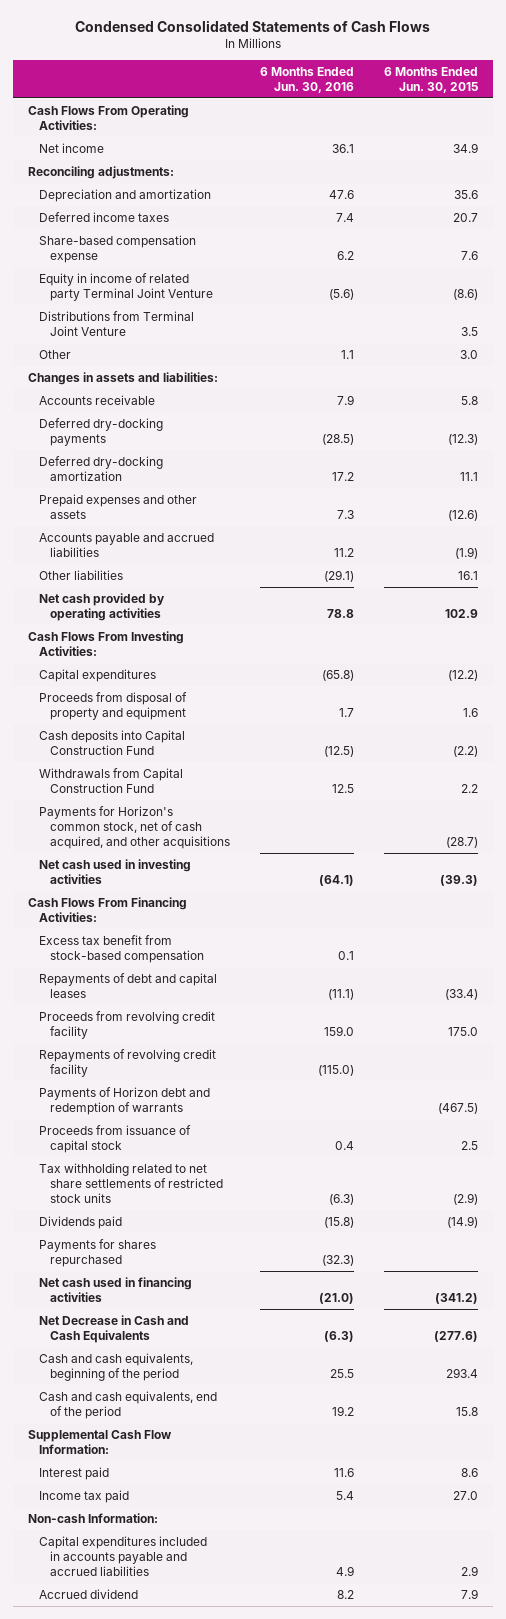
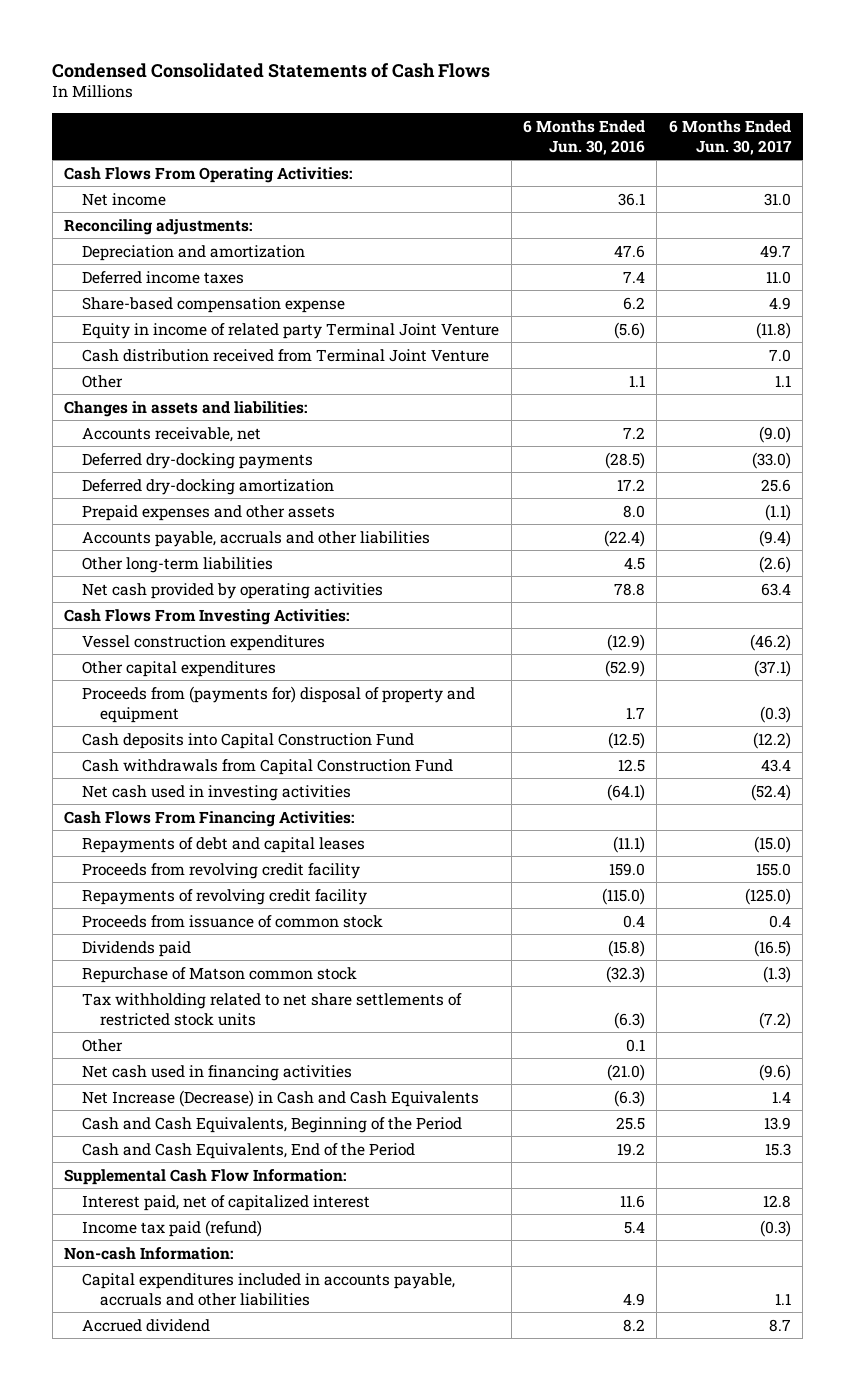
- | 6 Months Ended Jun. 30, 2016 | 6 Months Ended Jun. 30, 2015
+ | 6 Months Ended Jun. 30, 2016 | 6 Months Ended Jun. 30, 2017
- Distributions from Terminal Joint Venture | | 3.5
+ Cash distribution received from Terminal Joint Venture | | 7.0
- Accounts receivable | 7.9 | 5.8
+ Accounts receivable, net | 7.2 | (9.0)
- Prepaid expenses and other assets | 7.3 | (12.6)
- Accounts payable and accrued liabilities | 11.2 | (1.9)
- Other liabilities | (29.1) | 16.1
+ Prepaid expenses and other assets | 8.0 | (1.1)
+ Accounts payable, accruals and other liabilities | (22.4) | (9.4)
+ Other long-term liabilities | 4.5 | (2.6)
- Capital expenditures | (65.8) | (12.2)
- Proceeds from disposal of property and equipment | 1.7 | 1.6
+ Vessel construction expenditures | (12.9) | (46.2)
+ Other capital expenditures | (52.9) | (37.1)
+ Proceeds from (payments for) disposal of property and equipment | 1.7 | (0.3)
- Withdrawals from Capital Construction Fund | 12.5 | 2.2
- Payments for Horizon's common stock, net of cash acquired, and other acquisitions | | (28.7)
+ Cash withdrawals from Capital Construction Fund | 12.5 | 43.4
- Excess tax benefit from stock-based compensation | 0.1 |
- Payments of Horizon debt and redemption of warrants | | (467.5)
- Proceeds from issuance of capital stock | 0.4 | 2.5
+ Proceeds from issuance of common stock | 0.4 | 0.4
- Payments for shares repurchased | (32.3) |
+ Repurchase of Matson common stock | (32.3) | (1.3)
moved down: Tax withholding related to net share settlements of restricted stock units | (6.3) | (7.2)
+ Other | 0.1 |
- Net Decrease in Cash and Cash Equivalents | (6.3) | (277.6)
- Cash and cash equivalents, beginning of the period | 25.5 | 293.4
- Cash and cash equivalents, end of the period | 19.2 | 15.8
+ Net Increase (Decrease) in Cash and Cash Equivalents | (6.3) | 1.4
+ Cash and Cash Equivalents, Beginning of the Period | 25.5 | 13.9
+ Cash and Cash Equivalents, End of the Period | 19.2 | 15.3
- Interest paid | 11.6 | 8.6
- Income tax paid | 5.4 | 27.0
+ Interest paid, net of capitalized interest | 11.6 | 12.8
+ Income tax paid (refund) | 5.4 | (0.3)
- Capital expenditures included in accounts payable and accrued liabilities | 4.9 | 2.9
+ Capital expenditures included in accounts payable, accruals and other liabilities | 4.9 | 1.1

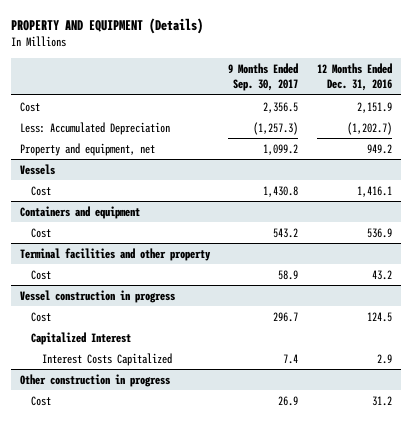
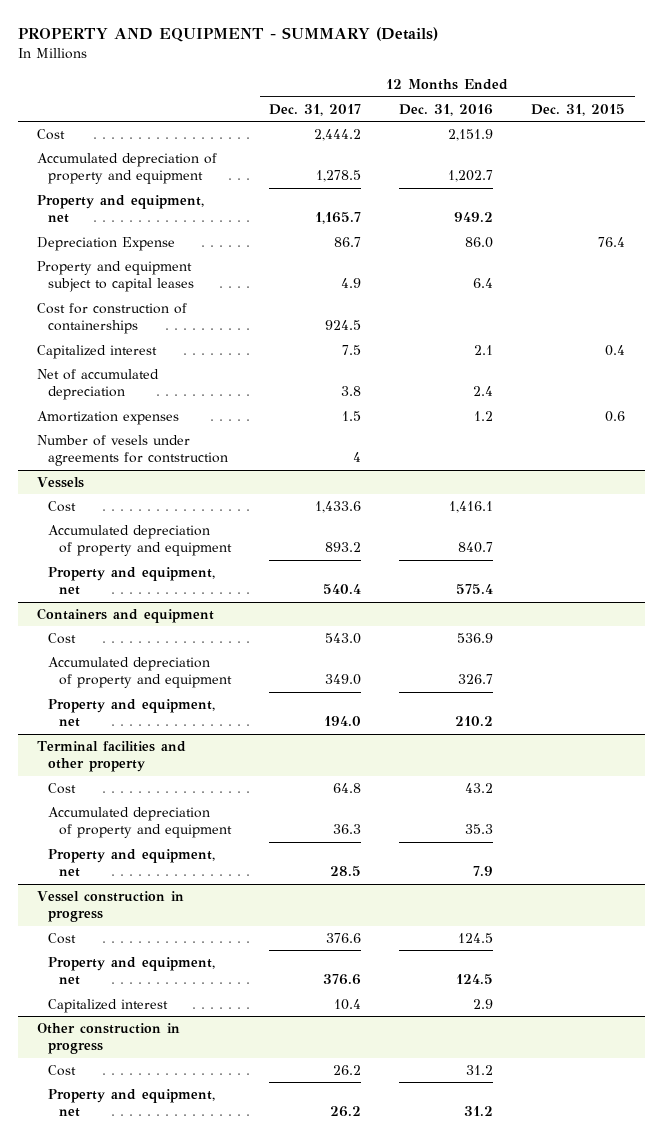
- PROPERTY AND EQUIPMENT (Details)
+ PROPERTY AND EQUIPMENT - SUMMARY (Details)
- | 9 Months Ended Sep. 30, 2017 | 12 Months Ended Dec. 31, 2016
+ | 12 Months Ended Dec. 31, 2017 | 12 Months Ended Dec. 31, 2016 | 12 Months Ended Dec. 31, 2015
- Less: Accumulated Depreciation | (1,257.3) | (1,202.7)
+ Accumulated depreciation of property and equipment | 1,278.5 | 1,202.7 |
+ Depreciation Expense | 86.7 | 86.0 | 76.4
+ Property and equipment subject to capital leases | 4.9 | 6.4 |
+ Cost for construction of containerships | 924.5 | |
+ Capitalized interest | 7.5 | 2.1 | 0.4
+ Net of accumulated depreciation | 3.8 | 2.4 |
+ Amortization expenses | 1.5 | 1.2 | 0.6
+ Number of vesels under agreements for contstruction | 4 | |
@ Vessels
+ Accumulated depreciation of property and equipment | 893.2 | 840.7 |
+ Property and equipment, net | 540.4 | 575.4 |
@ Containers and equipment
+ Accumulated depreciation of property and equipment | 349.0 | 326.7 |
+ Property and equipment, net | 194.0 | 210.2 |
@ Terminal facilities and other property
+ Accumulated depreciation of property and equipment | 36.3 | 35.3 |
+ Property and equipment, net | 28.5 | 7.9 |
@ Vessel construction in progress
- Capitalized Interest
- Interest Costs Capitalized | 7.4 | 2.9
+ Property and equipment, net | 376.6 | 124.5 |
+ Capitalized interest | 10.4 | 2.9 |
@ Other construction in progress
+ Property and equipment, net | 26.2 | 31.2 |

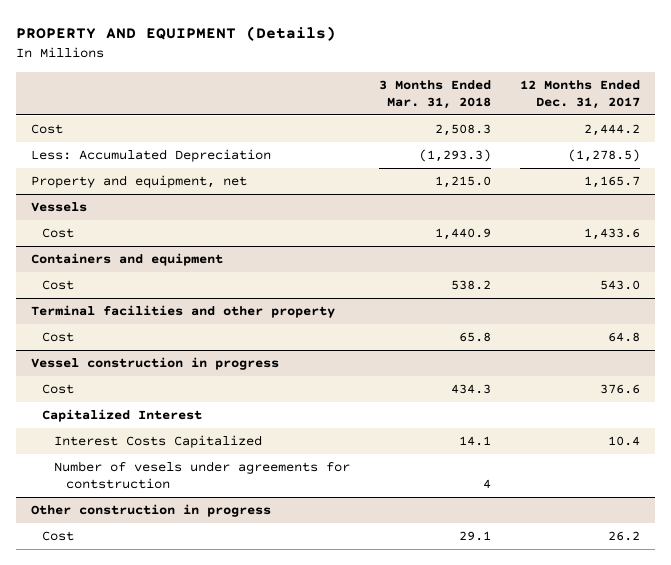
- PROPERTY AND EQUIPMENT - SUMMARY (Details)
+ PROPERTY AND EQUIPMENT (Details)
- | 12 Months Ended Dec. 31, 2017 | 12 Months Ended Dec. 31, 2016 | 12 Months Ended Dec. 31, 2015
+ | 3 Months Ended Mar. 31, 2018 | 12 Months Ended Dec. 31, 2017
- Accumulated depreciation of property and equipment | 1,278.5 | 1,202.7 |
+ Less: Accumulated Depreciation | (1,293.3) | (1,278.5)
- Depreciation Expense | 86.7 | 86.0 | 76.4
- Property and equipment subject to capital leases | 4.9 | 6.4 |
- Cost for construction of containerships | 924.5 | |
- Capitalized interest | 7.5 | 2.1 | 0.4
- Net of accumulated depreciation | 3.8 | 2.4 |
- Amortization expenses | 1.5 | 1.2 | 0.6
- Number of vesels under agreements for contstruction | 4 | |
@ Vessels
- Accumulated depreciation of property and equipment | 893.2 | 840.7 |
- Property and equipment, net | 540.4 | 575.4 |
@ Containers and equipment
- Accumulated depreciation of property and equipment | 349.0 | 326.7 |
- Property and equipment, net | 194.0 | 210.2 |
@ Terminal facilities and other property
- Accumulated depreciation of property and equipment | 36.3 | 35.3 |
- Property and equipment, net | 28.5 | 7.9 |
@ Vessel construction in progress
- Property and equipment, net | 376.6 | 124.5 |
- Capitalized interest | 10.4 | 2.9 |
+ Capitalized Interest
+ Interest Costs Capitalized | 14.1 | 10.4
+ Number of vesels under agreements for contstruction | 4 |
@ Other construction in progress
- Property and equipment, net | 26.2 | 31.2 |

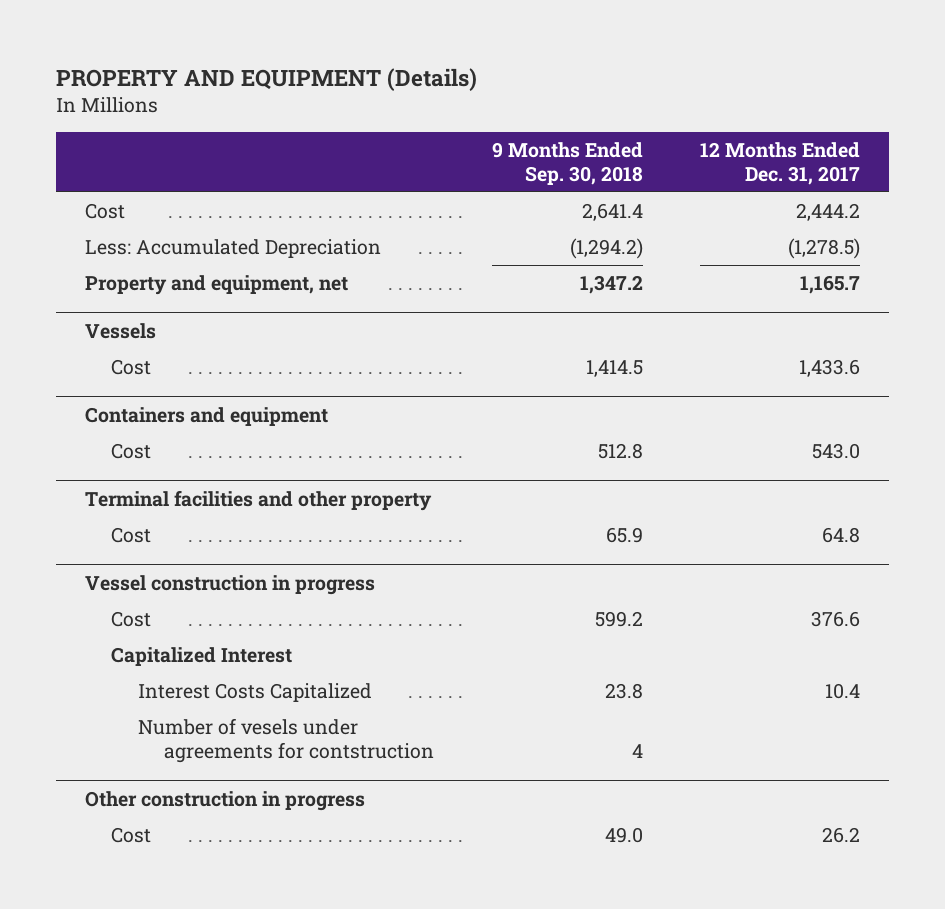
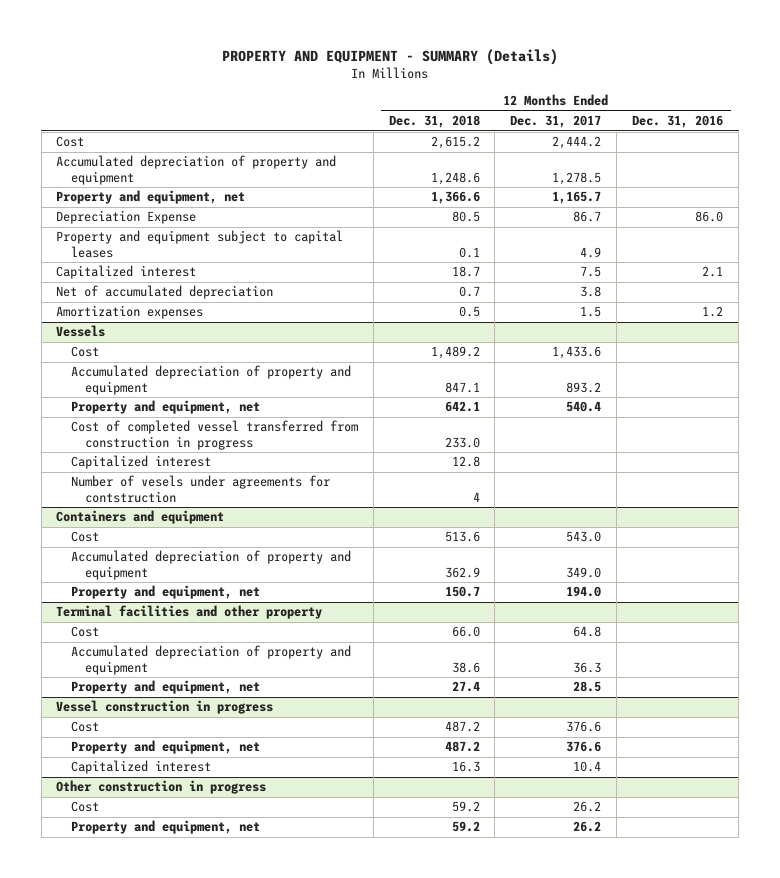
- PROPERTY AND EQUIPMENT (Details)
+ PROPERTY AND EQUIPMENT - SUMMARY (Details)
- | 9 Months Ended Sep. 30, 2018 | 12 Months Ended Dec. 31, 2017
+ | 12 Months Ended Dec. 31, 2018 | 12 Months Ended Dec. 31, 2017 | 12 Months Ended Dec. 31, 2016
- Less: Accumulated Depreciation | (1,294.2) | (1,278.5)
+ Accumulated depreciation of property and equipment | 1,248.6 | 1,278.5 |
+ Depreciation Expense | 80.5 | 86.7 | 86.0
+ Property and equipment subject to capital leases | 0.1 | 4.9 |
+ Capitalized interest | 18.7 | 7.5 | 2.1
+ Net of accumulated depreciation | 0.7 | 3.8 |
+ Amortization expenses | 0.5 | 1.5 | 1.2
@ Vessels
+ Accumulated depreciation of property and equipment | 847.1 | 893.2 |
+ Property and equipment, net | 642.1 | 540.4 |
+ Cost of completed vessel transferred from construction in progress | 233.0 | |
+ Capitalized interest | 12.8 | |
+ Number of vesels under agreements for contstruction | 4 | |
@ Containers and equipment
+ Accumulated depreciation of property and equipment | 362.9 | 349.0 |
+ Property and equipment, net | 150.7 | 194.0 |
@ Terminal facilities and other property
+ Accumulated depreciation of property and equipment | 38.6 | 36.3 |
+ Property and equipment, net | 27.4 | 28.5 |
@ Vessel construction in progress
- Capitalized Interest
- Interest Costs Capitalized | 23.8 | 10.4
- Number of vesels under agreements for contstruction | 4 |
+ Property and equipment, net | 487.2 | 376.6 |
+ Capitalized interest | 16.3 | 10.4 |
@ Other construction in progress
+ Property and equipment, net | 59.2 | 26.2 |

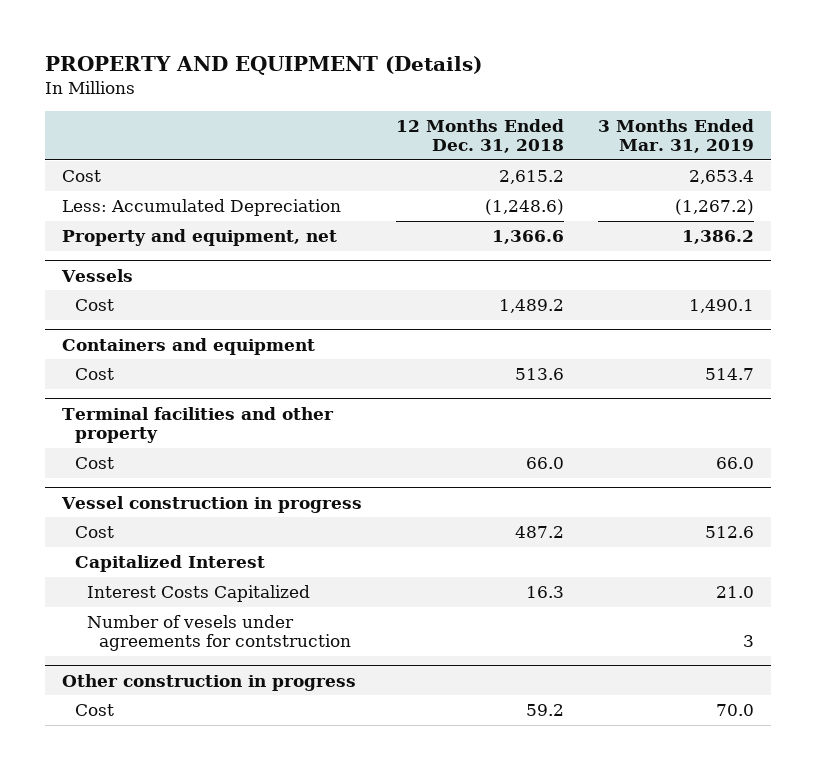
- PROPERTY AND EQUIPMENT - SUMMARY (Details)
+ PROPERTY AND EQUIPMENT (Details)
- | 12 Months Ended Dec. 31, 2018 | 12 Months Ended Dec. 31, 2017 | 12 Months Ended Dec. 31, 2016
+ | 12 Months Ended Dec. 31, 2018 | 3 Months Ended Mar. 31, 2019
- Accumulated depreciation of property and equipment | 1,248.6 | 1,278.5 |
+ Less: Accumulated Depreciation | (1,248.6) | (1,267.2)
- Depreciation Expense | 80.5 | 86.7 | 86.0
- Property and equipment subject to capital leases | 0.1 | 4.9 |
- Capitalized interest | 18.7 | 7.5 | 2.1
- Net of accumulated depreciation | 0.7 | 3.8 |
- Amortization expenses | 0.5 | 1.5 | 1.2
@ Vessels
- Accumulated depreciation of property and equipment | 847.1 | 893.2 |
- Property and equipment, net | 642.1 | 540.4 |
- Cost of completed vessel transferred from construction in progress | 233.0 | |
- Capitalized interest | 12.8 | |
- Number of vesels under agreements for contstruction | 4 | |
@ Containers and equipment
- Accumulated depreciation of property and equipment | 362.9 | 349.0 |
- Property and equipment, net | 150.7 | 194.0 |
@ Terminal facilities and other property
- Accumulated depreciation of property and equipment | 38.6 | 36.3 |
- Property and equipment, net | 27.4 | 28.5 |
@ Vessel construction in progress
- Property and equipment, net | 487.2 | 376.6 |
- Capitalized interest | 16.3 | 10.4 |
+ Capitalized Interest
+ Interest Costs Capitalized | 16.3 | 21.0
+ Number of vesels under agreements for contstruction | | 3
@ Other construction in progress
- Property and equipment, net | 59.2 | 26.2 |

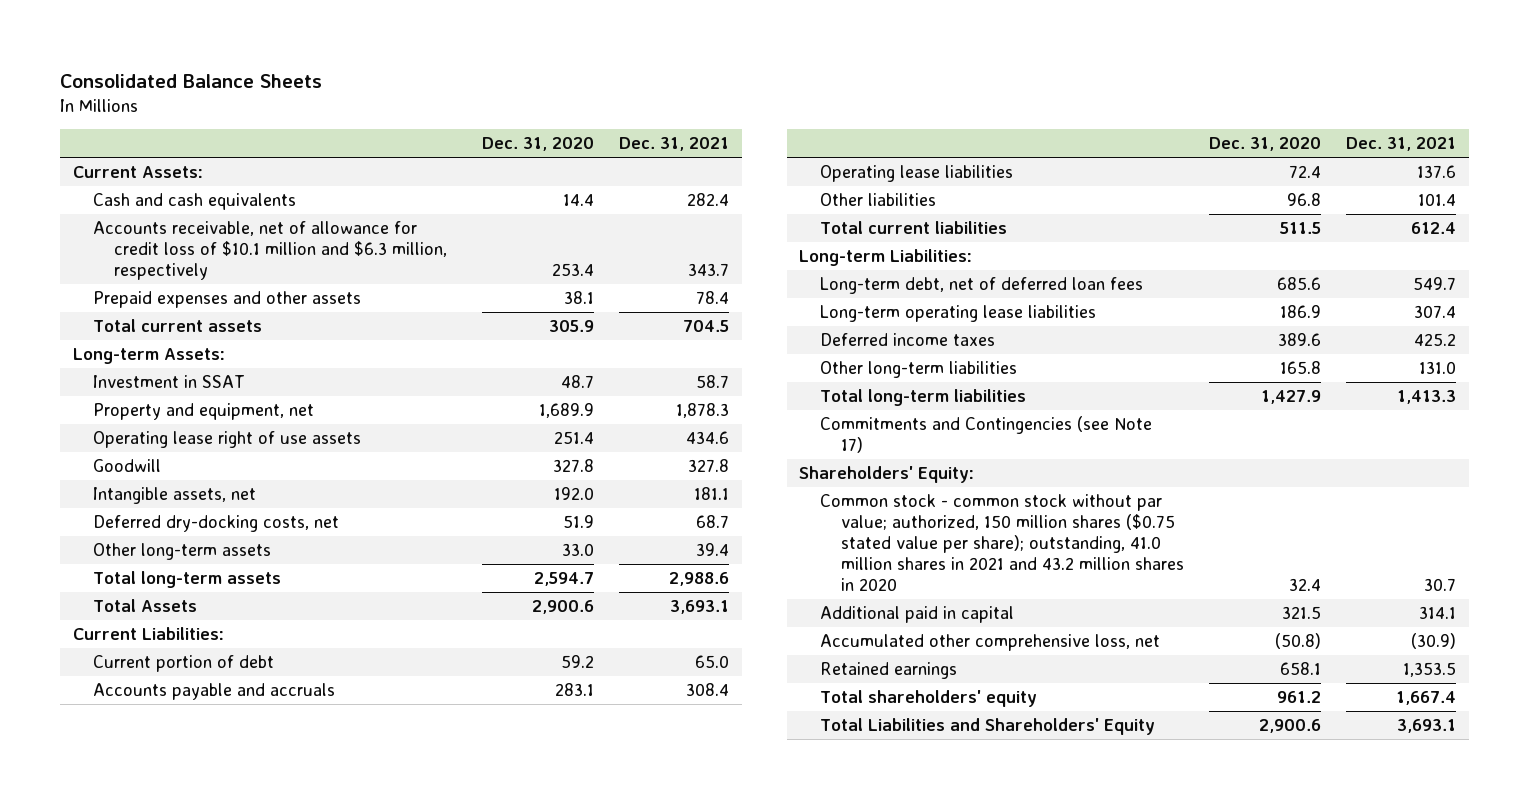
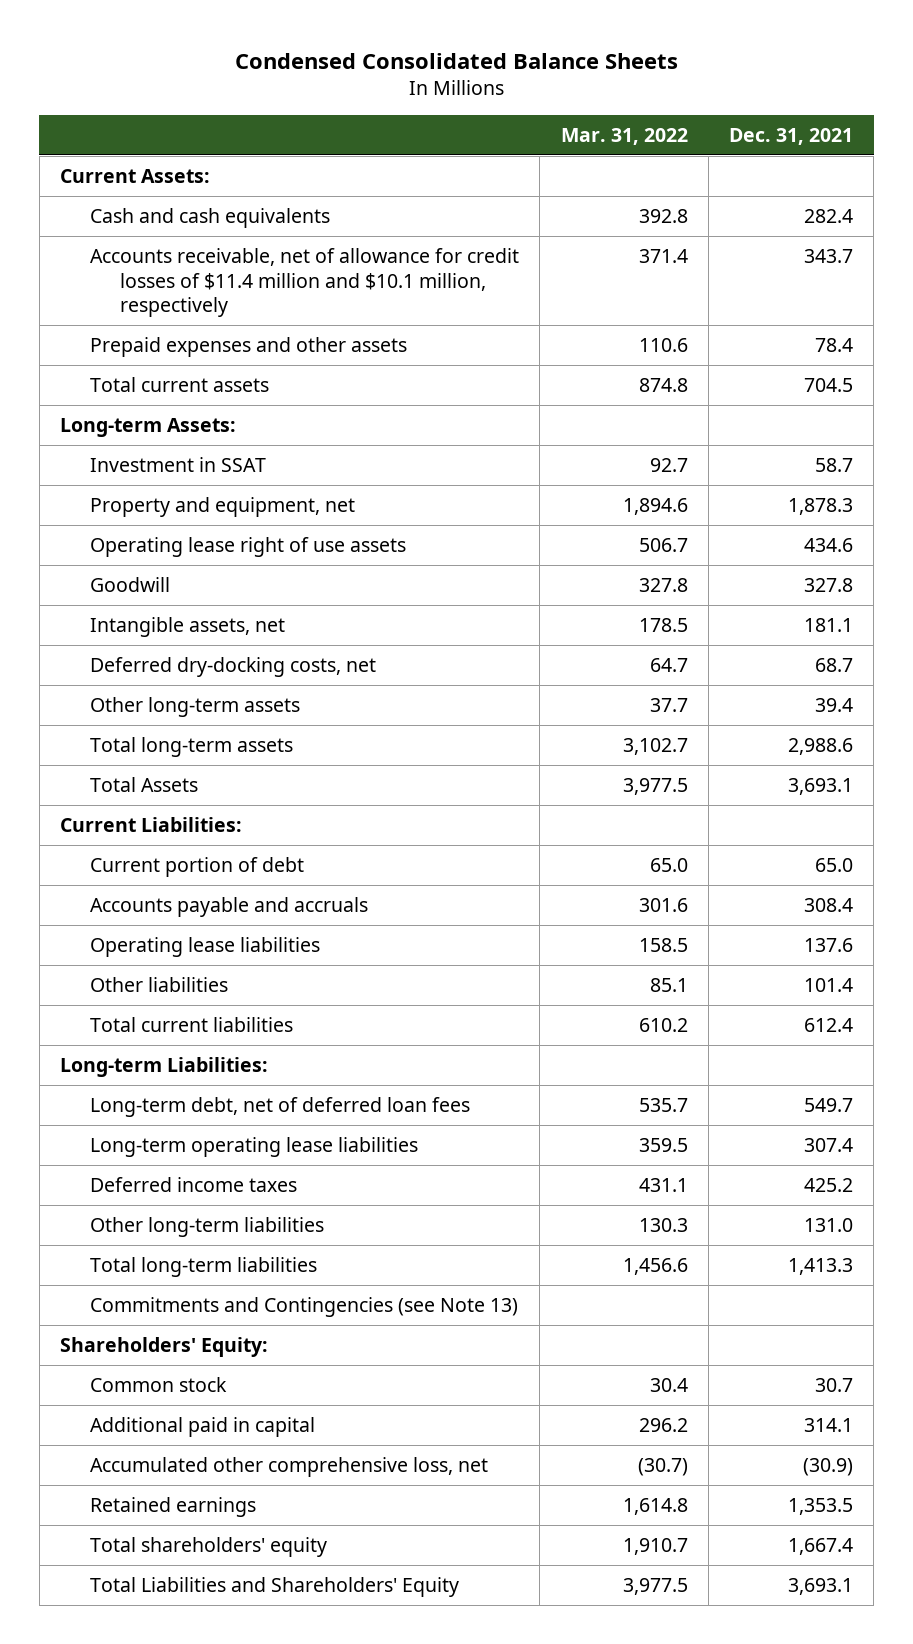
- Consolidated Balance Sheets
+ Condensed Consolidated Balance Sheets
- | Dec. 31, 2020 | Dec. 31, 2021
+ | Mar. 31, 2022 | Dec. 31, 2021
- Accounts receivable, net of allowance for credit loss of $10.1 million and $6.3 million, respectively | 253.4 | 343.7
+ Accounts receivable, net of allowance for credit losses of $11.4 million and $10.1 million, respectively | 371.4 | 343.7
- Commitments and Contingencies (see Note 17)
+ Commitments and Contingencies (see Note 13)
- Common stock - common stock without par value; authorized, 150 million shares ($0.75 stated value per share); outstanding, 41.0 million shares in 2021 and 43.2 million shares in 2020 | 32.4 | 30.7
+ Common stock | 30.4 | 30.7

